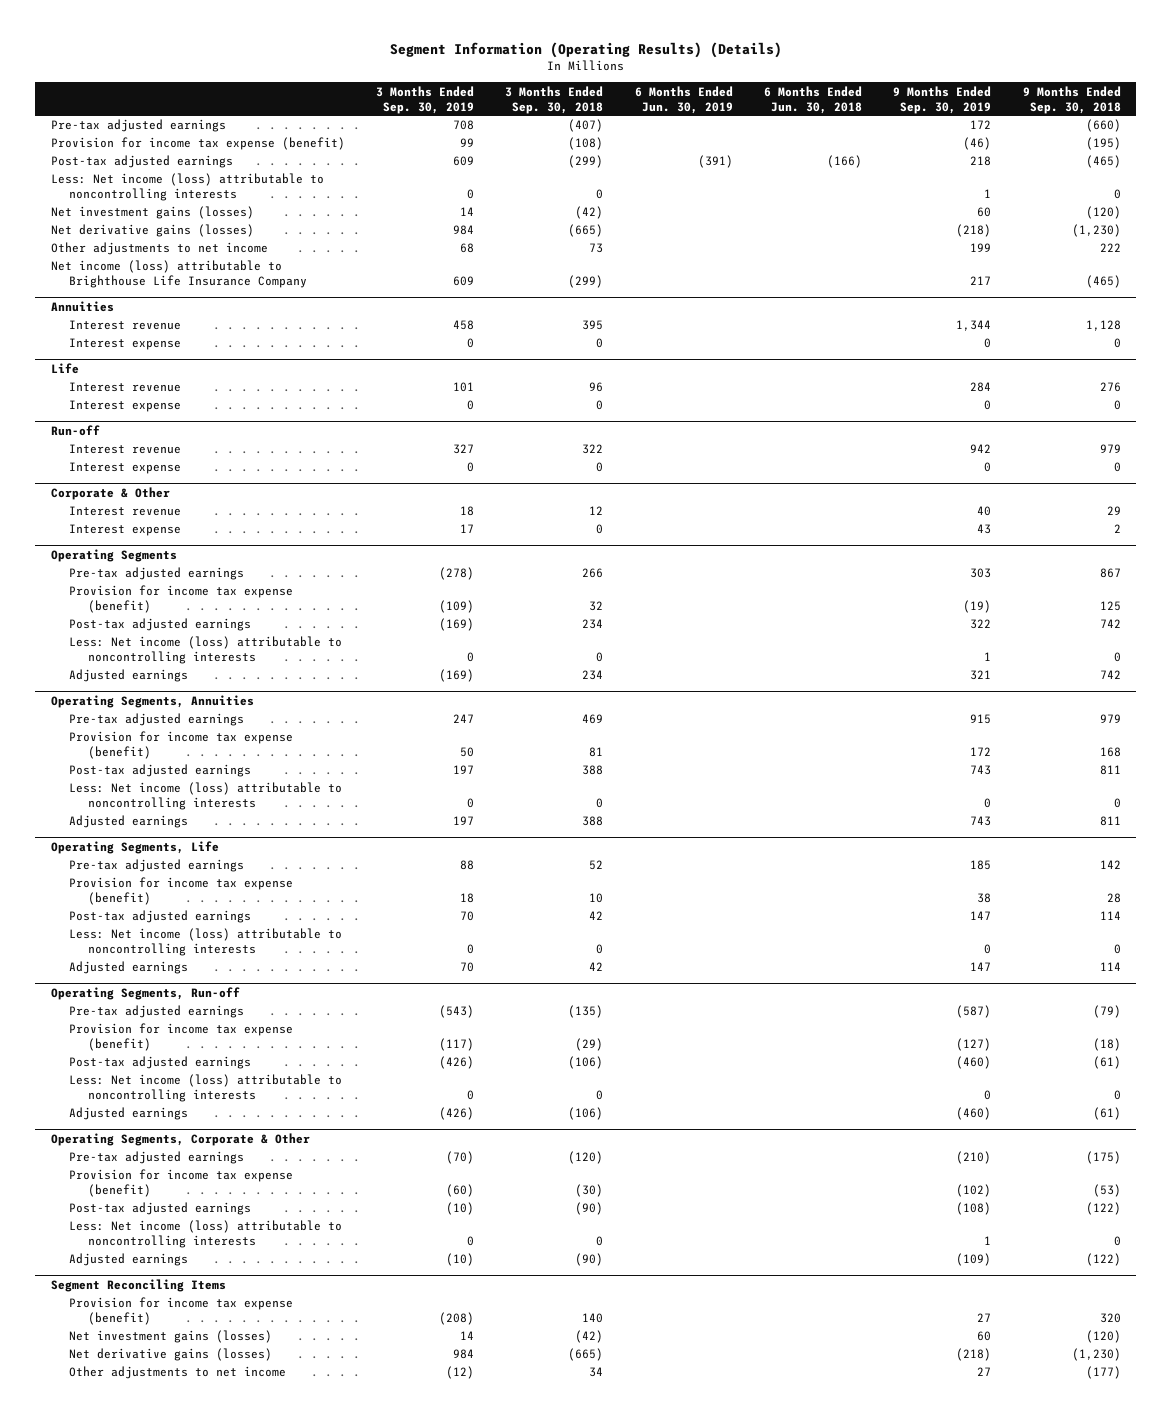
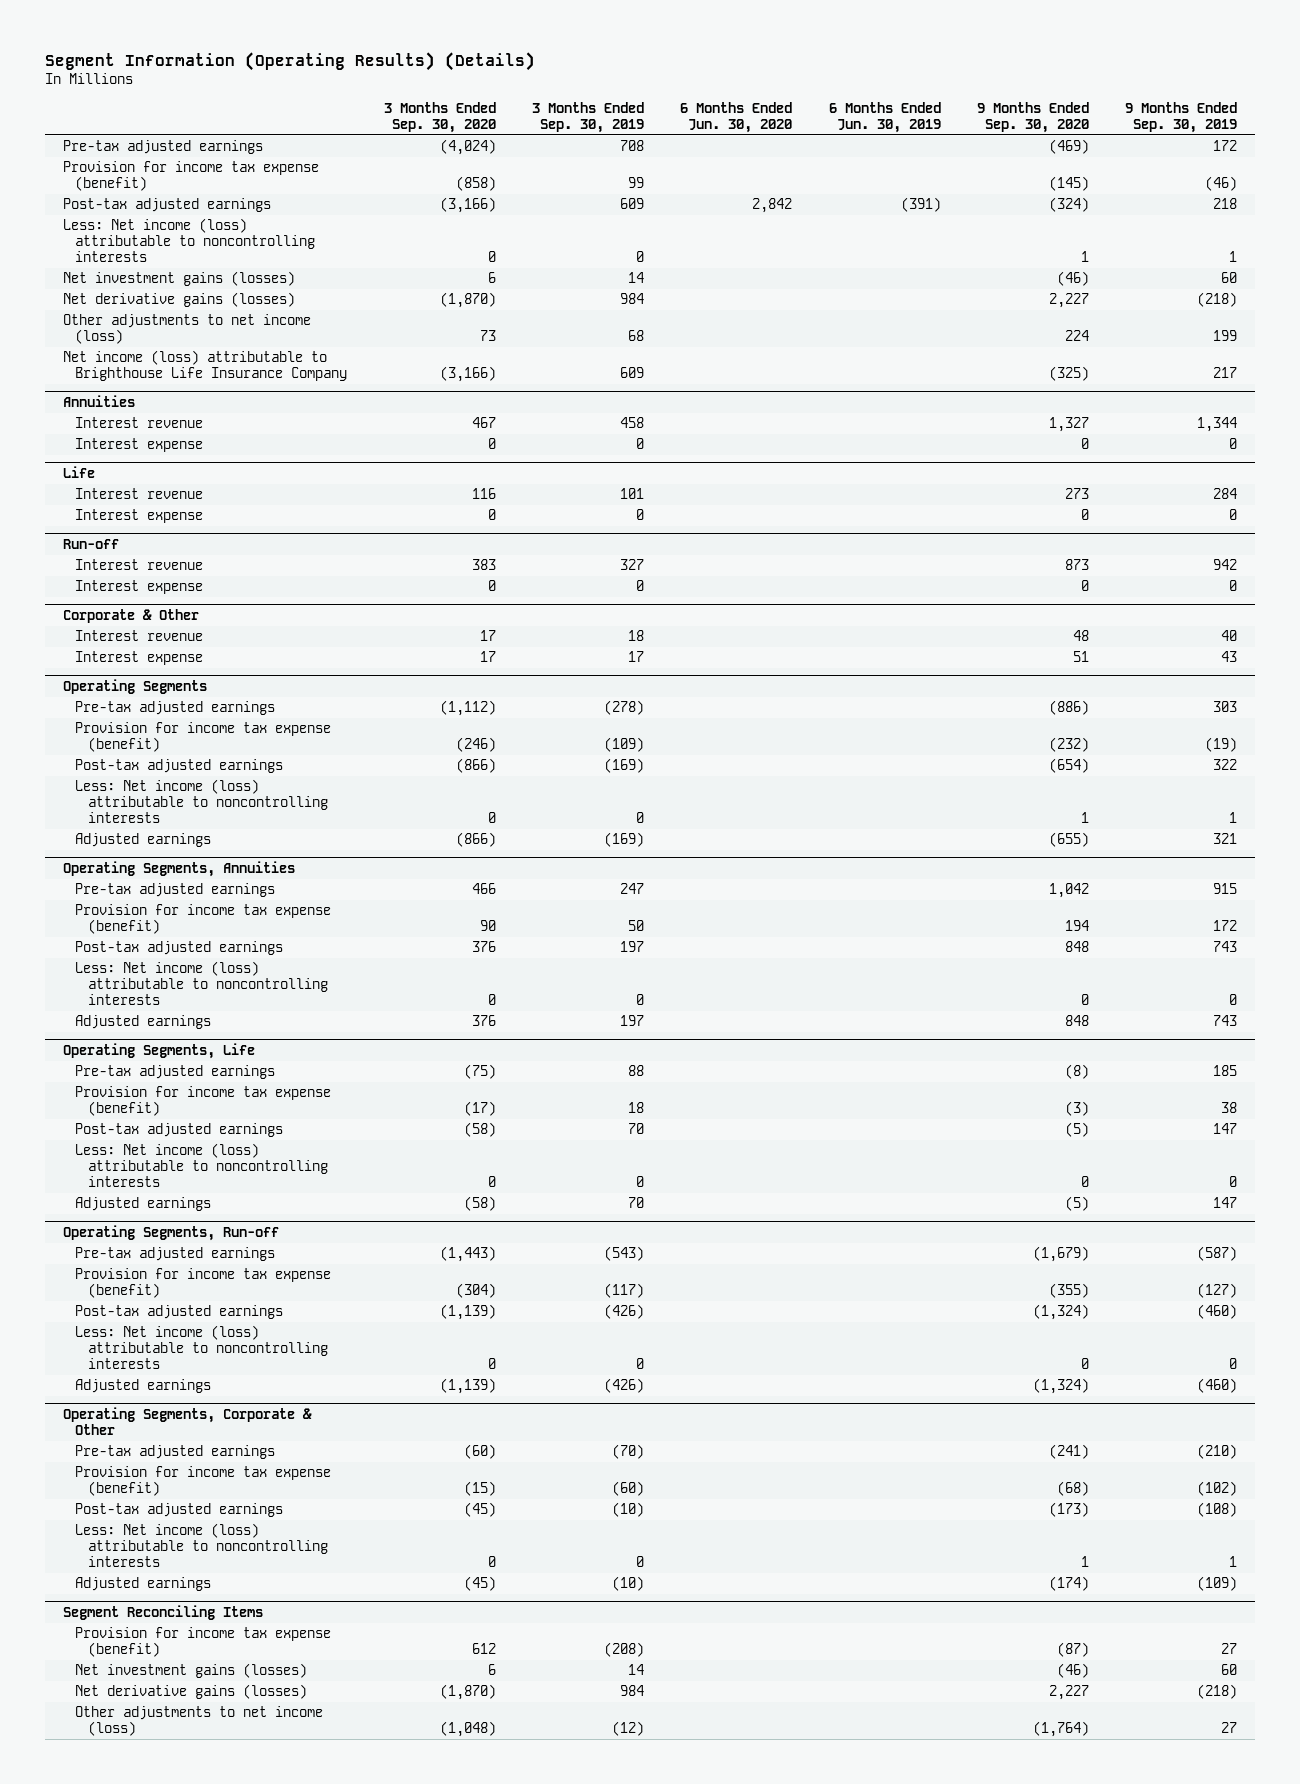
- | 3 Months Ended Sep. 30, 2019 | 3 Months Ended Sep. 30, 2018 | 6 Months Ended Jun. 30, 2019 | 6 Months Ended Jun. 30, 2018 | 9 Months Ended Sep. 30, 2019 | 9 Months Ended Sep. 30, 2018
+ | 3 Months Ended Sep. 30, 2020 | 3 Months Ended Sep. 30, 2019 | 6 Months Ended Jun. 30, 2020 | 6 Months Ended Jun. 30, 2019 | 9 Months Ended Sep. 30, 2020 | 9 Months Ended Sep. 30, 2019
- Other adjustments to net income | 68 | 73 | | | 199 | 222
+ Other adjustments to net income (loss) | 73 | 68 | | | 224 | 199
@ Segment Reconciling Items
- Other adjustments to net income | (12) | 34 | | | 27 | (177)
+ Other adjustments to net income (loss) | (1,048) | (12) | | | (1,764) | 27

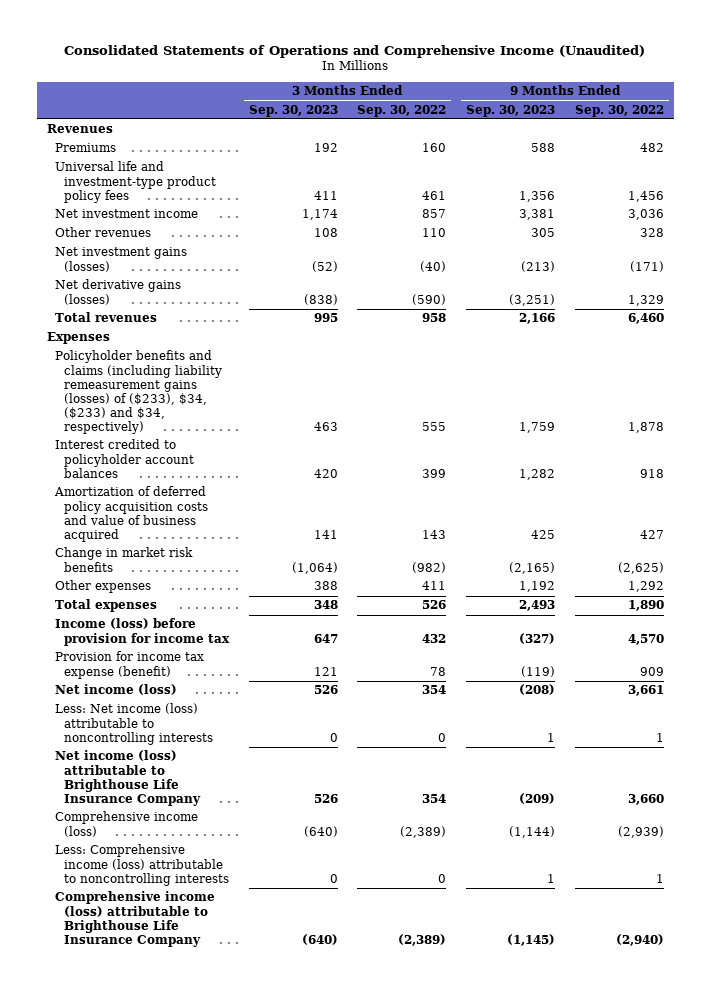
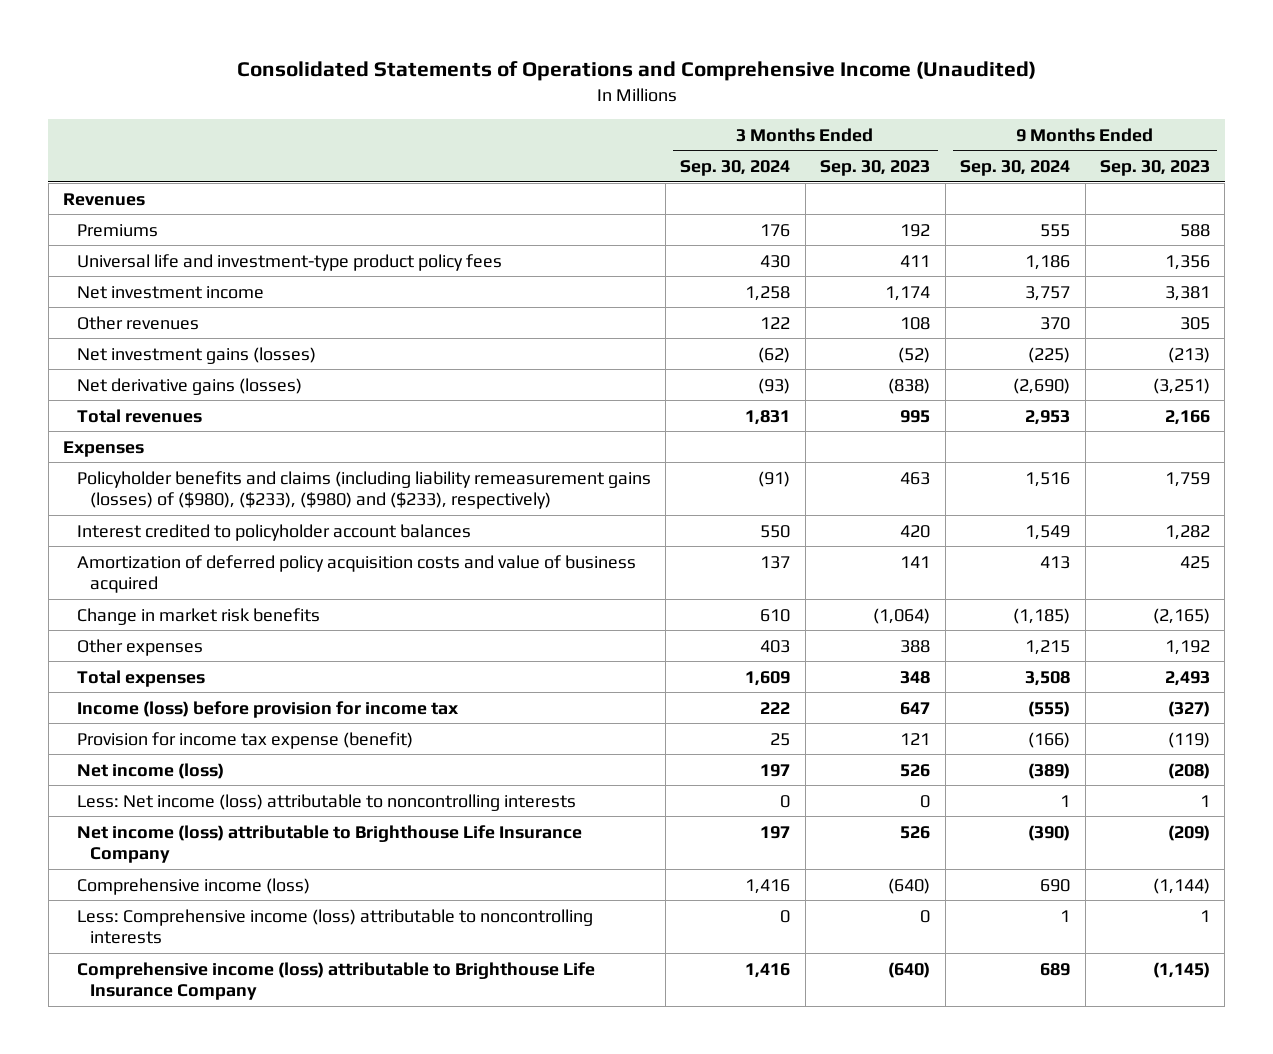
- | 3 Months Ended Sep. 30, 2023 | 3 Months Ended Sep. 30, 2022 | 9 Months Ended Sep. 30, 2023 | 9 Months Ended Sep. 30, 2022
+ | 3 Months Ended Sep. 30, 2024 | 3 Months Ended Sep. 30, 2023 | 9 Months Ended Sep. 30, 2024 | 9 Months Ended Sep. 30, 2023
- Policyholder benefits and claims (including liability remeasurement gains (losses) of ($233), $34, ($233) and $34, respectively) | 463 | 555 | 1,759 | 1,878
+ Policyholder benefits and claims (including liability remeasurement gains (losses) of ($980), ($233), ($980) and ($233), respectively) | (91) | 463 | 1,516 | 1,759

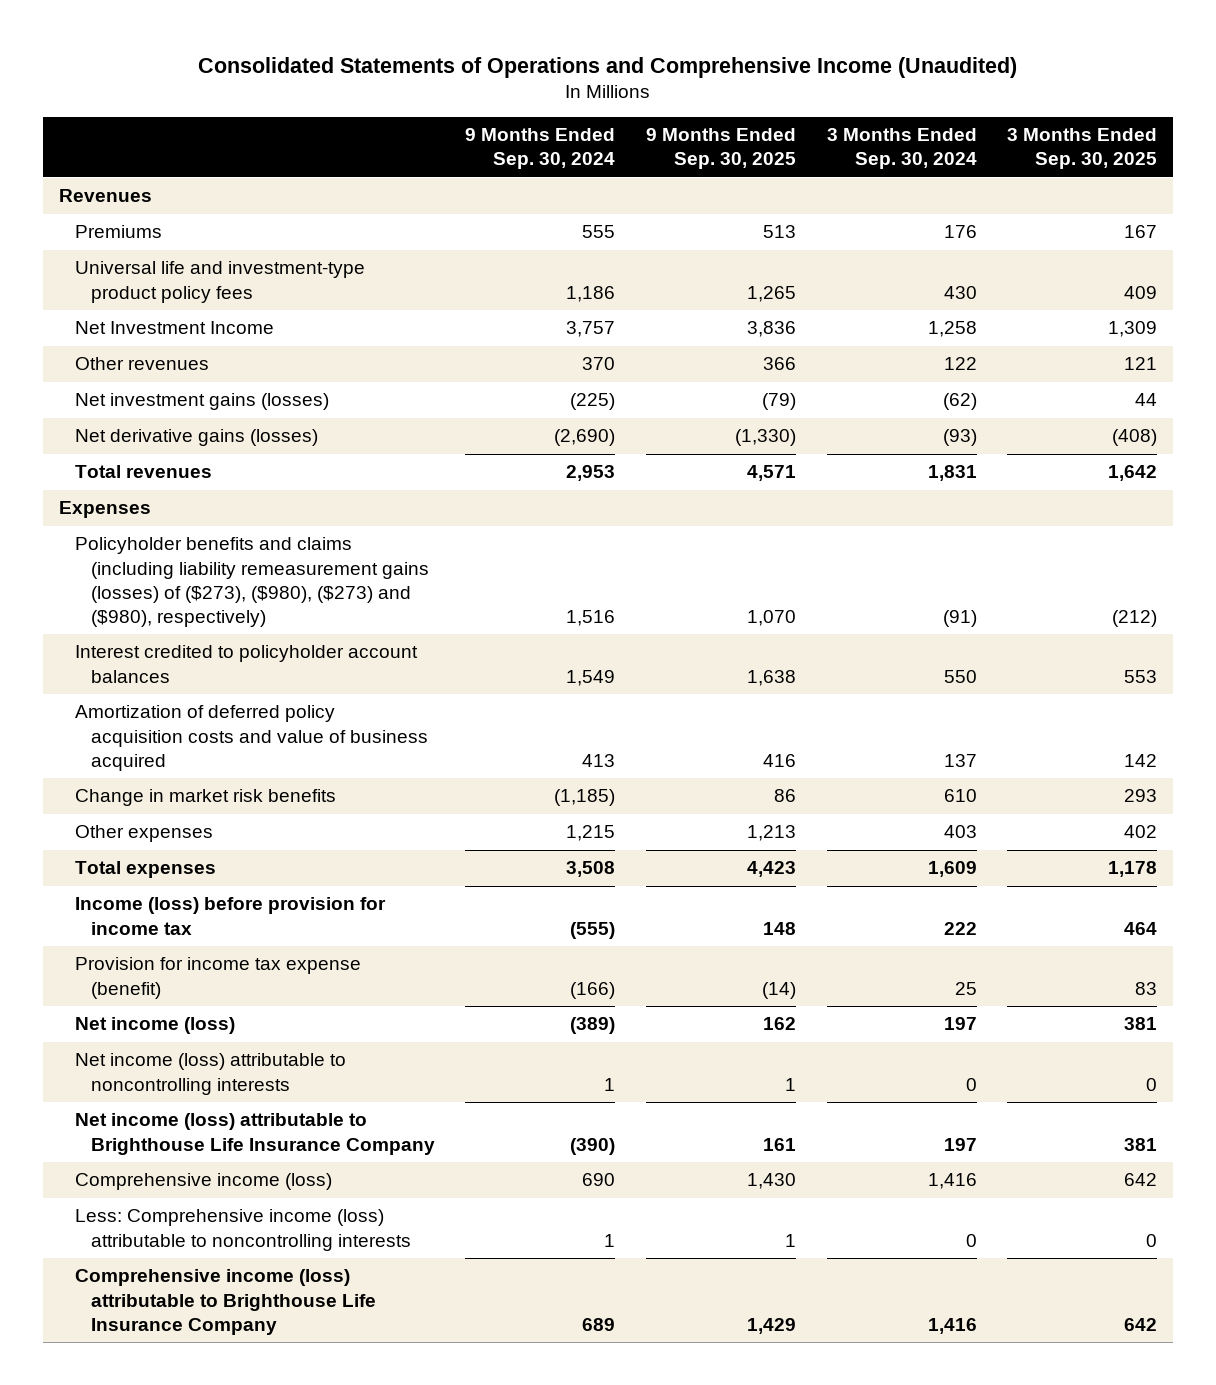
- | 3 Months Ended Sep. 30, 2024 | 3 Months Ended Sep. 30, 2023 | 9 Months Ended Sep. 30, 2024 | 9 Months Ended Sep. 30, 2023
+ | 9 Months Ended Sep. 30, 2024 | 9 Months Ended Sep. 30, 2025 | 3 Months Ended Sep. 30, 2024 | 3 Months Ended Sep. 30, 2025
- Net investment income | 1,258 | 1,174 | 3,757 | 3,381
+ Net Investment Income | 3,757 | 3,836 | 1,258 | 1,309
- Policyholder benefits and claims (including liability remeasurement gains (losses) of ($980), ($233), ($980) and ($233), respectively) | (91) | 463 | 1,516 | 1,759
+ Policyholder benefits and claims (including liability remeasurement gains (losses) of ($273), ($980), ($273) and ($980), respectively) | 1,516 | 1,070 | (91) | (212)
- Less: Net income (loss) attributable to noncontrolling interests | 0 | 0 | 1 | 1
+ Net income (loss) attributable to noncontrolling interests | 1 | 1 | 0 | 0

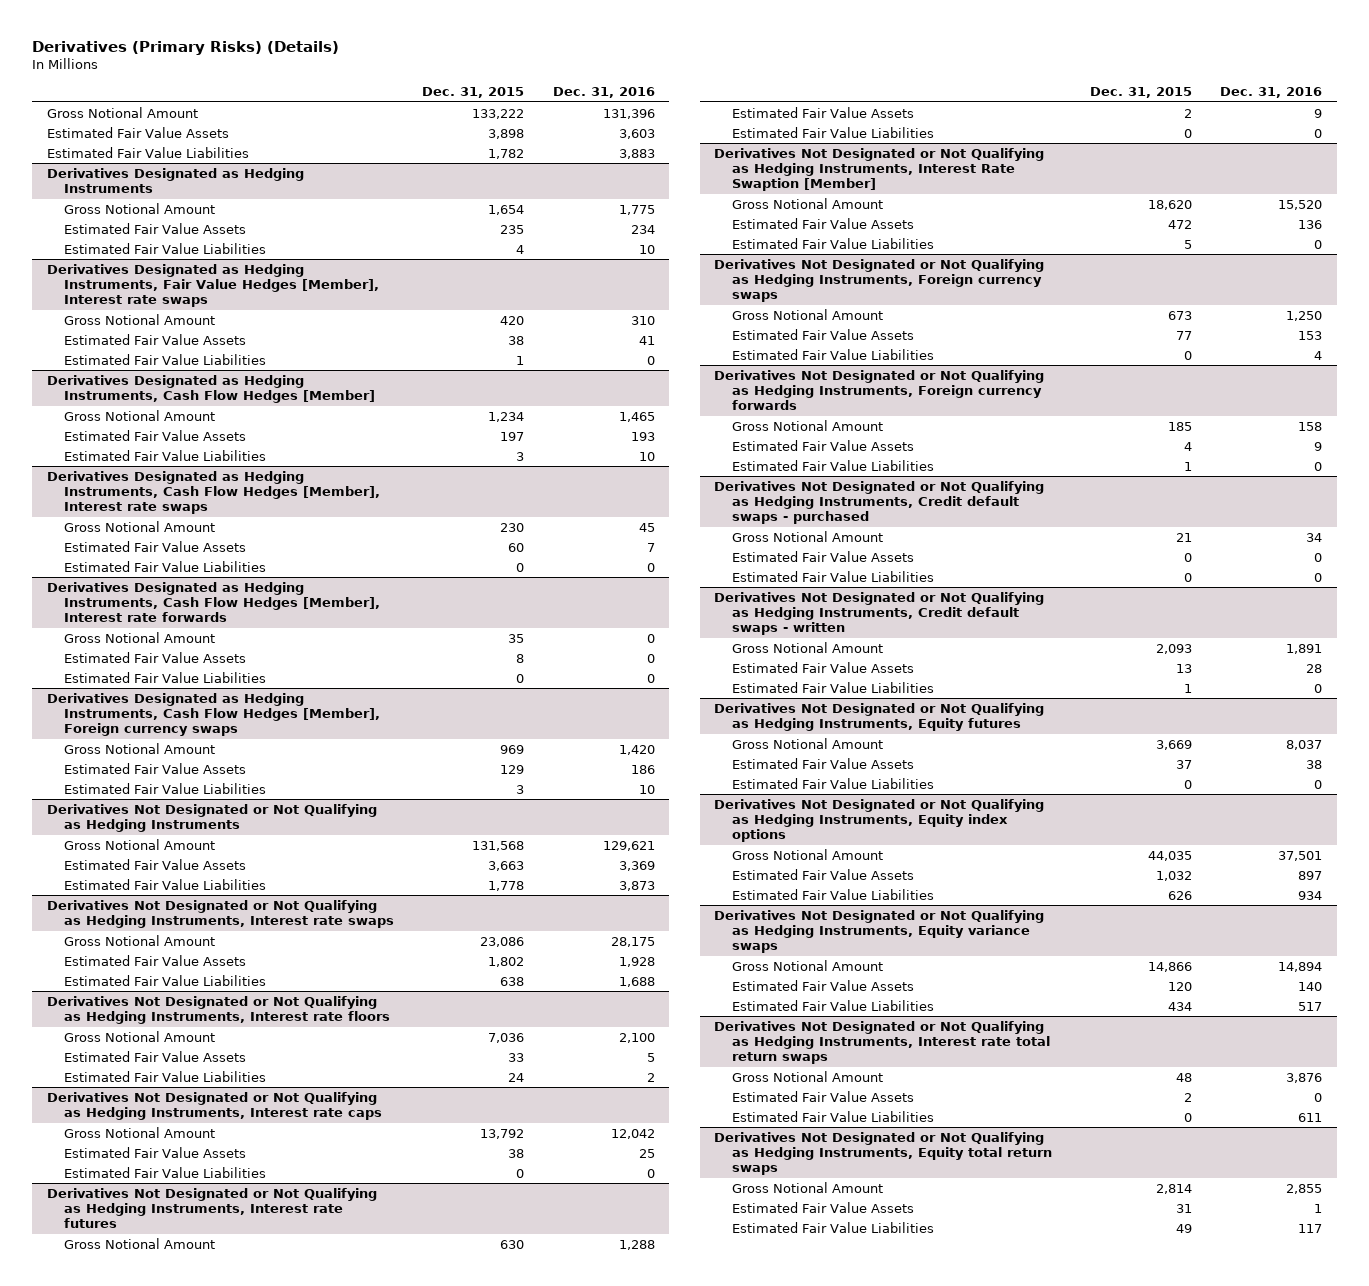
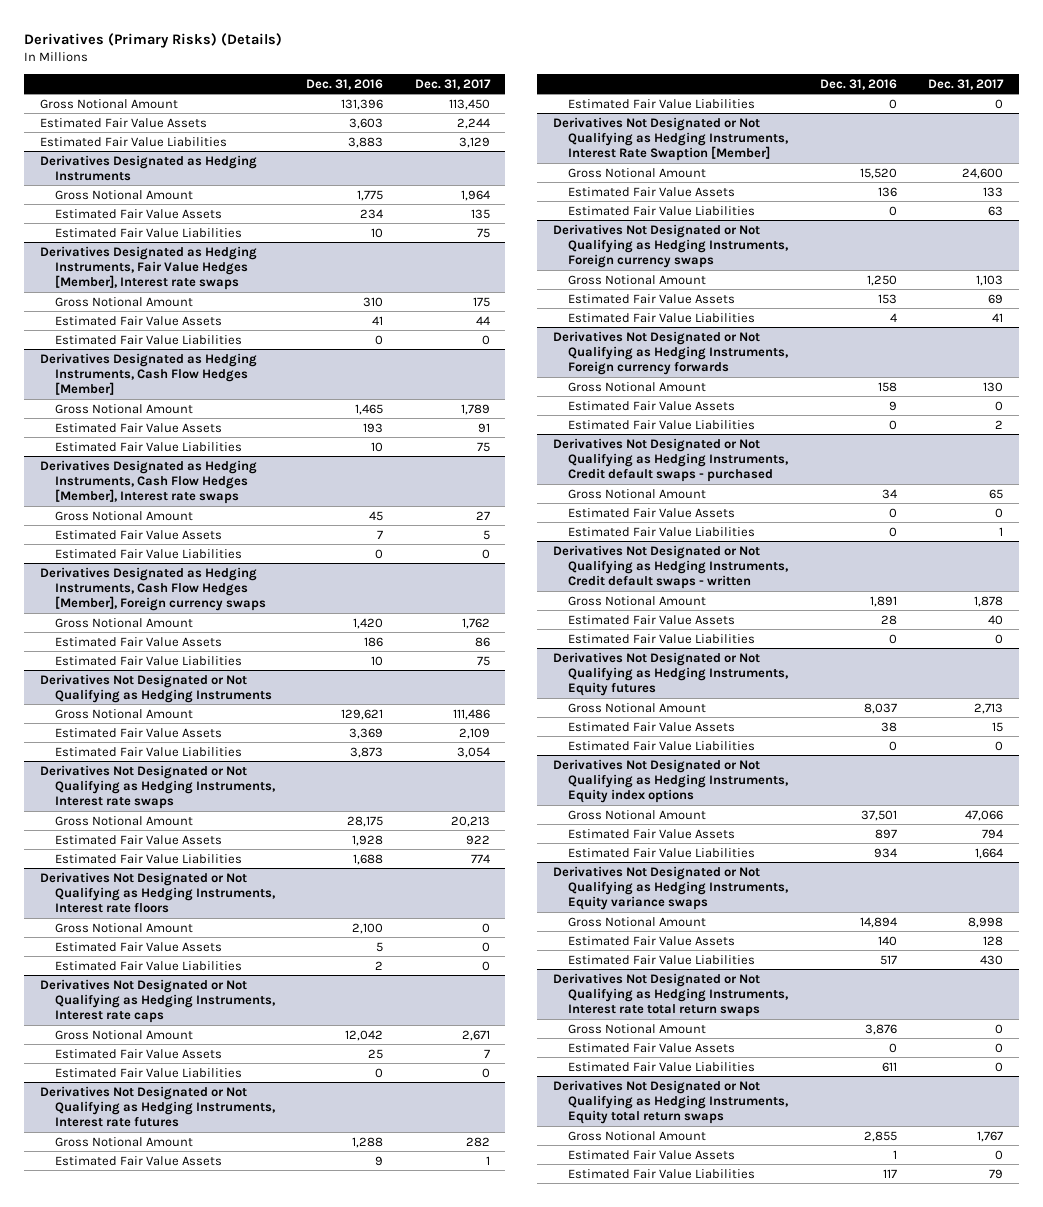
- | Dec. 31, 2015 | Dec. 31, 2016
+ | Dec. 31, 2016 | Dec. 31, 2017
- Derivatives Designated as Hedging Instruments, Cash Flow Hedges [Member], Interest rate forwards
- Gross Notional Amount | 35 | 0
- Estimated Fair Value Assets | 8 | 0
- Estimated Fair Value Liabilities | 0 | 0

